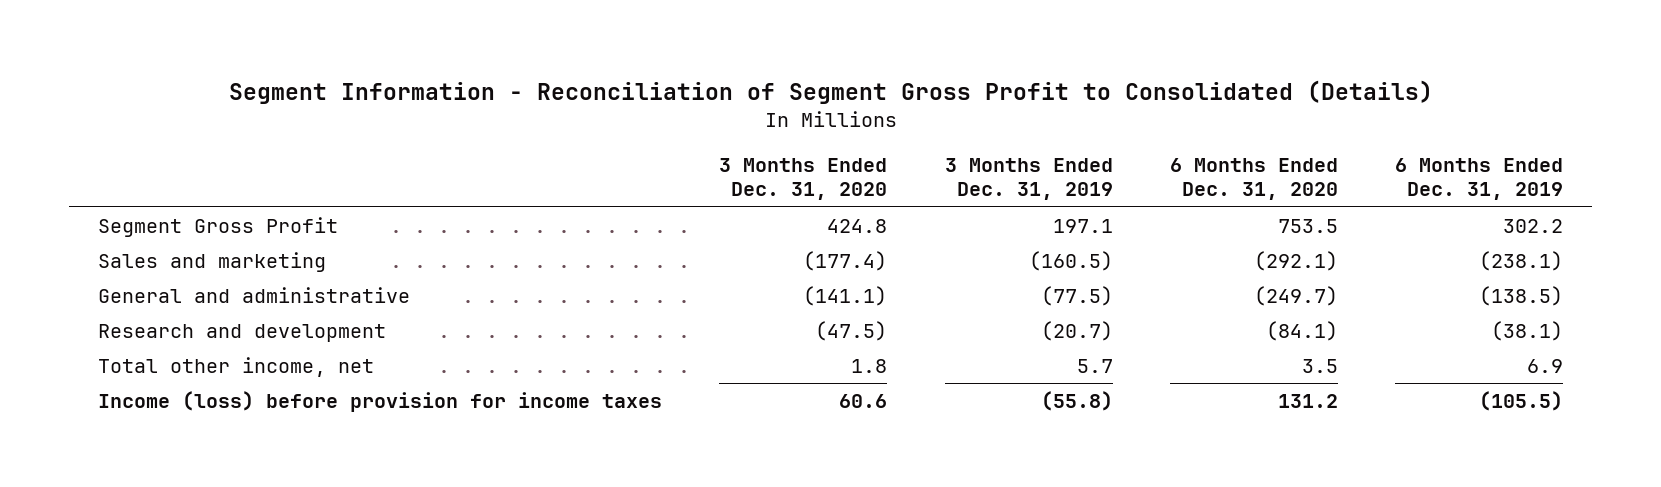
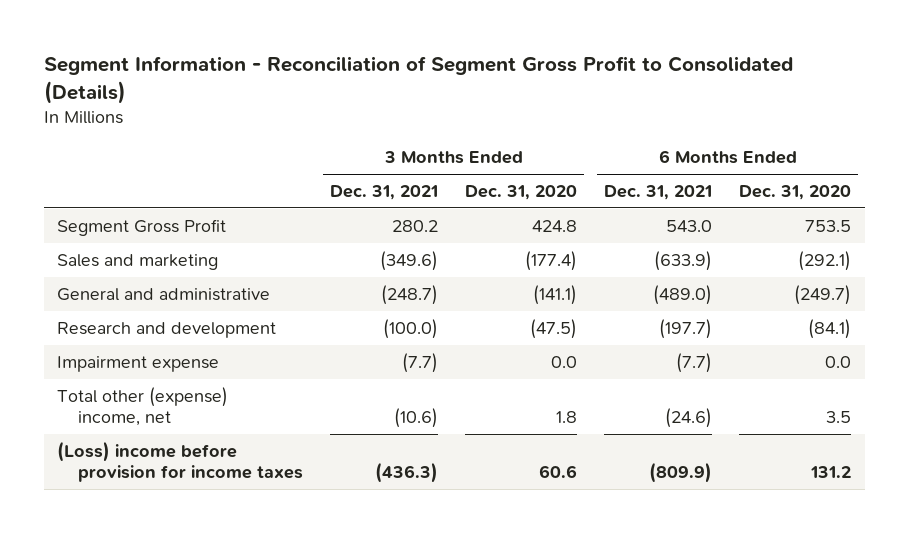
- | 3 Months Ended Dec. 31, 2020 | 3 Months Ended Dec. 31, 2019 | 6 Months Ended Dec. 31, 2020 | 6 Months Ended Dec. 31, 2019
+ | 3 Months Ended Dec. 31, 2021 | 3 Months Ended Dec. 31, 2020 | 6 Months Ended Dec. 31, 2021 | 6 Months Ended Dec. 31, 2020
- Total other income, net | 1.8 | 5.7 | 3.5 | 6.9
- Income (loss) before provision for income taxes | 60.6 | (55.8) | 131.2 | (105.5)
+ Impairment expense | (7.7) | 0.0 | (7.7) | 0.0
+ Total other (expense) income, net | (10.6) | 1.8 | (24.6) | 3.5
+ (Loss) income before provision for income taxes | (436.3) | 60.6 | (809.9) | 131.2

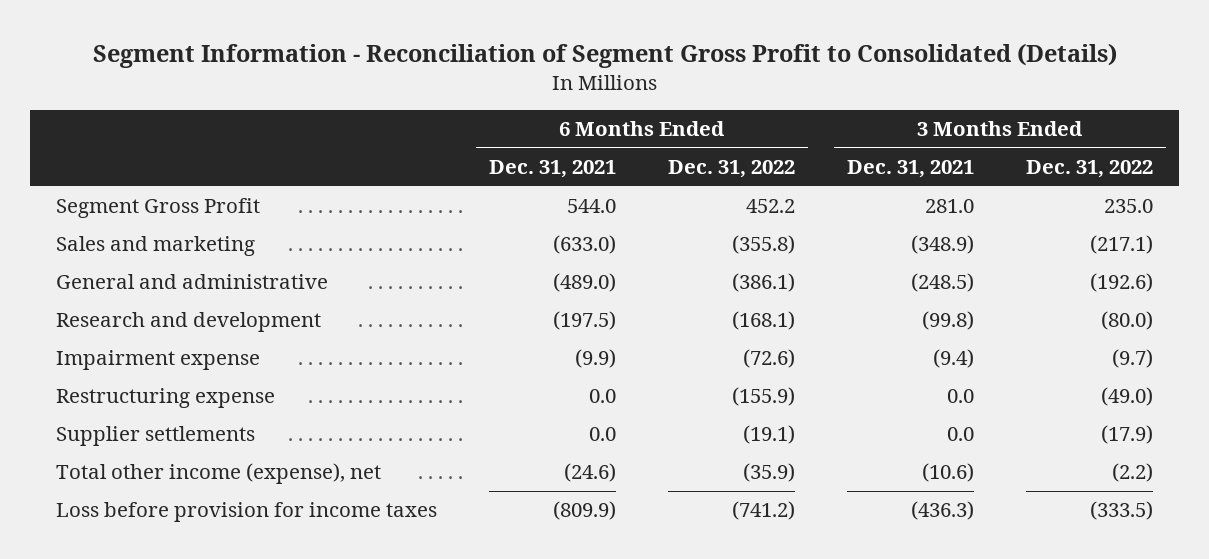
- | 3 Months Ended Dec. 31, 2021 | 3 Months Ended Dec. 31, 2020 | 6 Months Ended Dec. 31, 2021 | 6 Months Ended Dec. 31, 2020
+ | 6 Months Ended Dec. 31, 2021 | 6 Months Ended Dec. 31, 2022 | 3 Months Ended Dec. 31, 2021 | 3 Months Ended Dec. 31, 2022
- Segment Gross Profit | 280.2 | 424.8 | 543.0 | 753.5
- Sales and marketing | (349.6) | (177.4) | (633.9) | (292.1)
- General and administrative | (248.7) | (141.1) | (489.0) | (249.7)
- Research and development | (100.0) | (47.5) | (197.7) | (84.1)
- Impairment expense | (7.7) | 0.0 | (7.7) | 0.0
- Total other (expense) income, net | (10.6) | 1.8 | (24.6) | 3.5
- (Loss) income before provision for income taxes | (436.3) | 60.6 | (809.9) | 131.2
+ Segment Gross Profit | 544.0 | 452.2 | 281.0 | 235.0
+ Sales and marketing | (633.0) | (355.8) | (348.9) | (217.1)
+ General and administrative | (489.0) | (386.1) | (248.5) | (192.6)
+ Research and development | (197.5) | (168.1) | (99.8) | (80.0)
+ Impairment expense | (9.9) | (72.6) | (9.4) | (9.7)
+ Restructuring expense | 0.0 | (155.9) | 0.0 | (49.0)
+ Supplier settlements | 0.0 | (19.1) | 0.0 | (17.9)
+ Total other income (expense), net | (24.6) | (35.9) | (10.6) | (2.2)
+ Loss before provision for income taxes | (809.9) | (741.2) | (436.3) | (333.5)

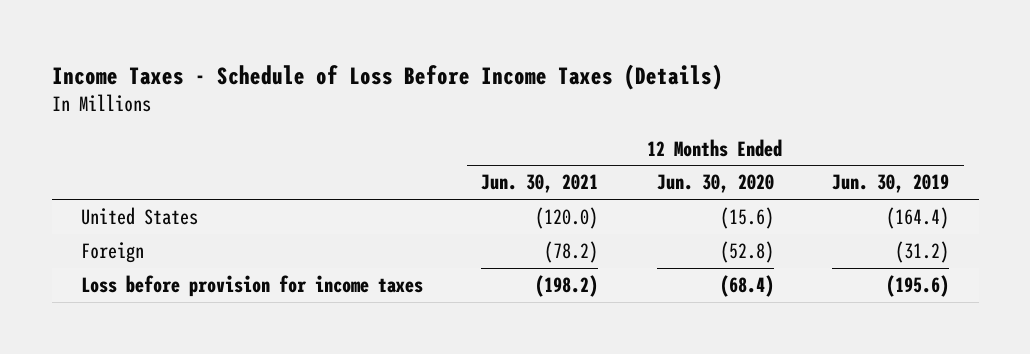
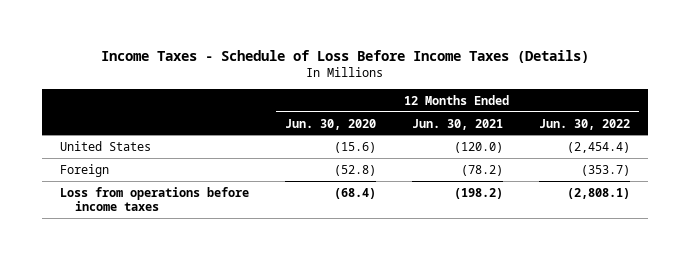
- | 12 Months Ended Jun. 30, 2021 | 12 Months Ended Jun. 30, 2020 | 12 Months Ended Jun. 30, 2019
+ | 12 Months Ended Jun. 30, 2020 | 12 Months Ended Jun. 30, 2021 | 12 Months Ended Jun. 30, 2022
- Loss before provision for income taxes | (198.2) | (68.4) | (195.6)
+ Loss from operations before income taxes | (68.4) | (198.2) | (2,808.1)

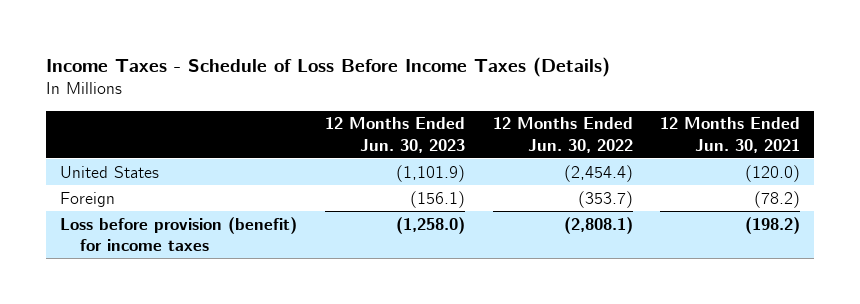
- | 12 Months Ended Jun. 30, 2020 | 12 Months Ended Jun. 30, 2021 | 12 Months Ended Jun. 30, 2022
+ | 12 Months Ended Jun. 30, 2023 | 12 Months Ended Jun. 30, 2022 | 12 Months Ended Jun. 30, 2021
- Loss from operations before income taxes | (68.4) | (198.2) | (2,808.1)
+ Loss before provision (benefit) for income taxes | (1,258.0) | (2,808.1) | (198.2)

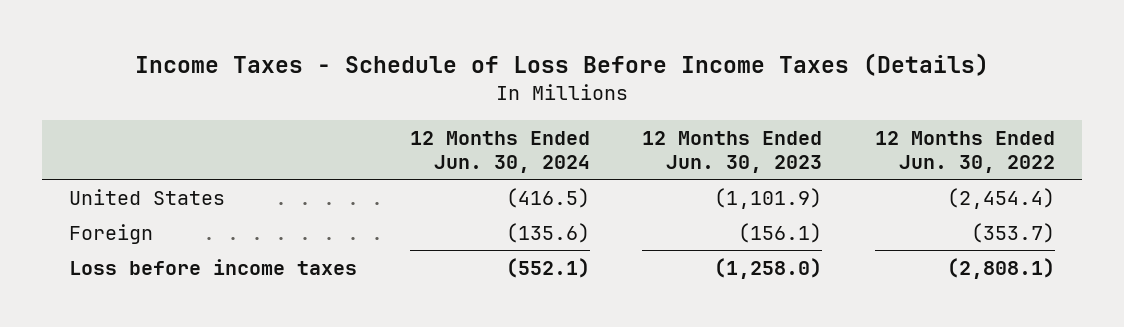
- | 12 Months Ended Jun. 30, 2023 | 12 Months Ended Jun. 30, 2022 | 12 Months Ended Jun. 30, 2021
+ | 12 Months Ended Jun. 30, 2024 | 12 Months Ended Jun. 30, 2023 | 12 Months Ended Jun. 30, 2022
- Loss before provision (benefit) for income taxes | (1,258.0) | (2,808.1) | (198.2)
+ Loss before income taxes | (552.1) | (1,258.0) | (2,808.1)

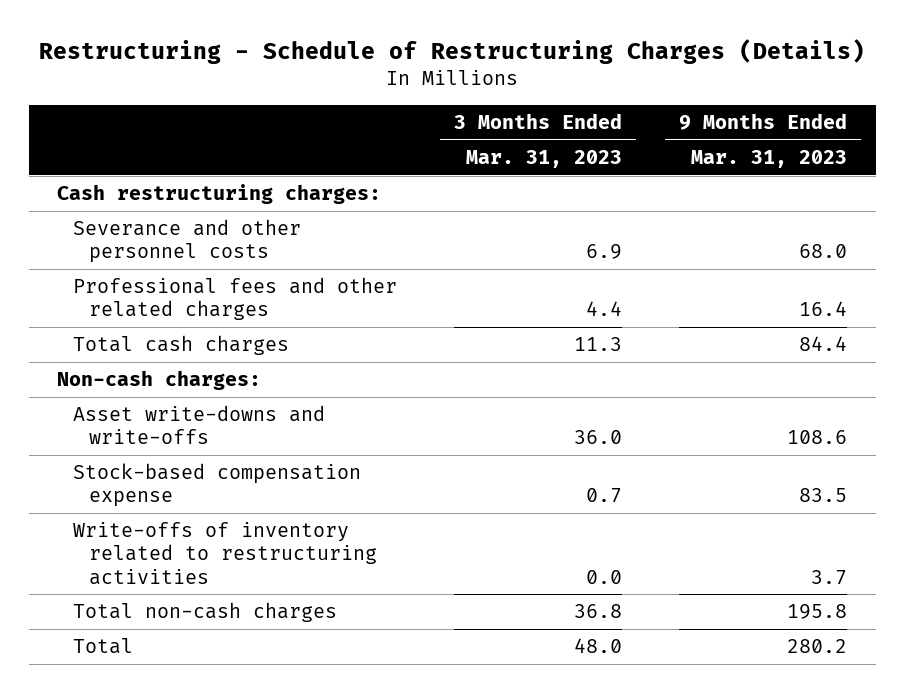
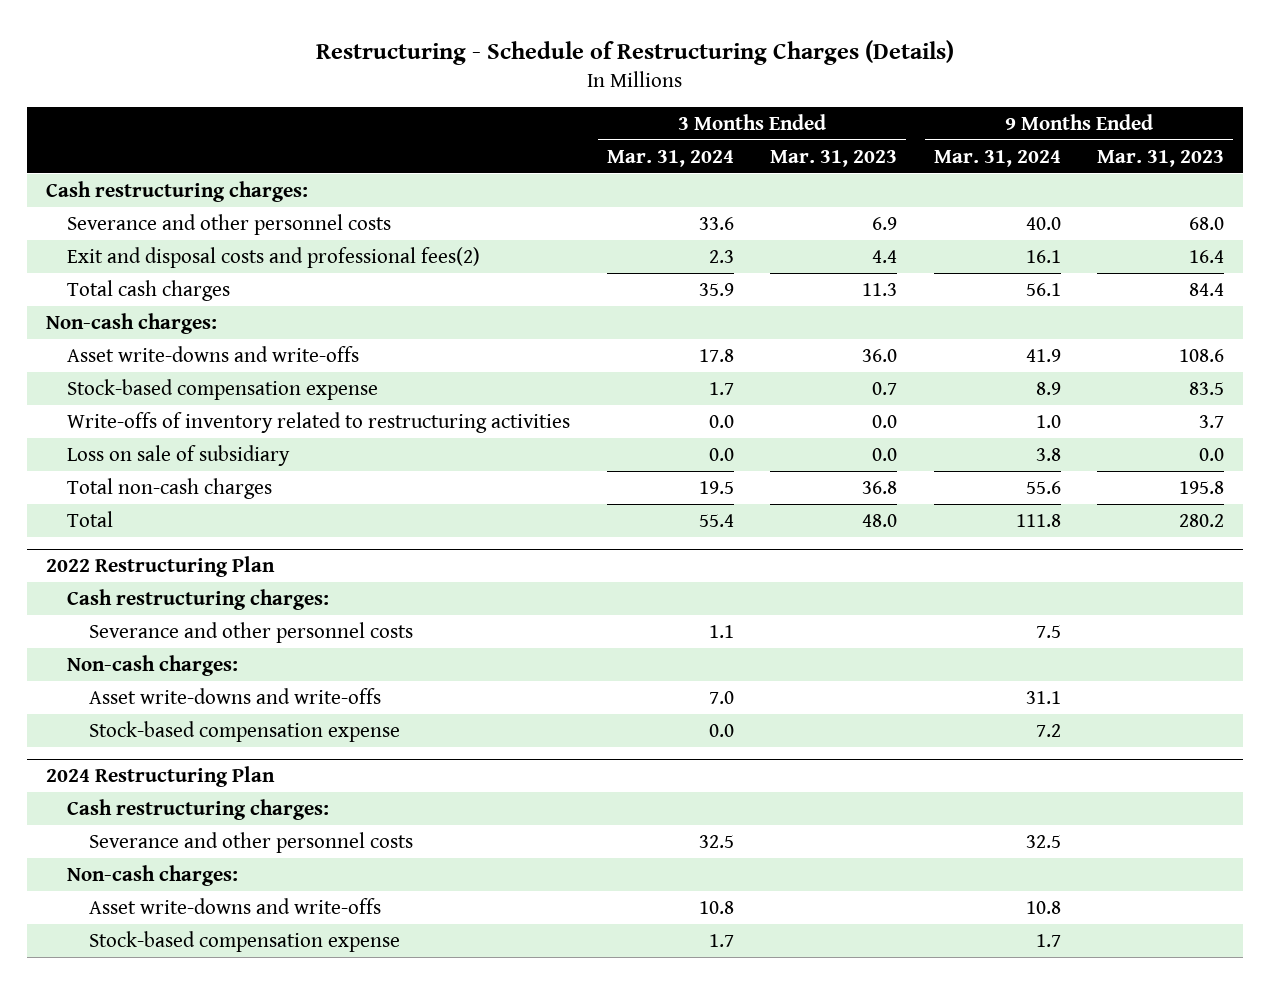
- | 3 Months Ended Mar. 31, 2023 | 9 Months Ended Mar. 31, 2023
+ | 3 Months Ended Mar. 31, 2024 | 3 Months Ended Mar. 31, 2023 | 9 Months Ended Mar. 31, 2024 | 9 Months Ended Mar. 31, 2023
- Professional fees and other related charges | 4.4 | 16.4
+ Exit and disposal costs and professional fees(2) | 2.3 | 4.4 | 16.1 | 16.4
+ Loss on sale of subsidiary | 0.0 | 0.0 | 3.8 | 0.0
+ 2022 Restructuring Plan
+ Cash restructuring charges:
+ Severance and other personnel costs | 1.1 | | 7.5 |
+ Non-cash charges:
+ Asset write-downs and write-offs | 7.0 | | 31.1 |
+ Stock-based compensation expense | 0.0 | | 7.2 |
+ 2024 Restructuring Plan
+ Cash restructuring charges:
+ Severance and other personnel costs | 32.5 | | 32.5 |
+ Non-cash charges:
+ Asset write-downs and write-offs | 10.8 | | 10.8 |
+ Stock-based compensation expense | 1.7 | | 1.7 |

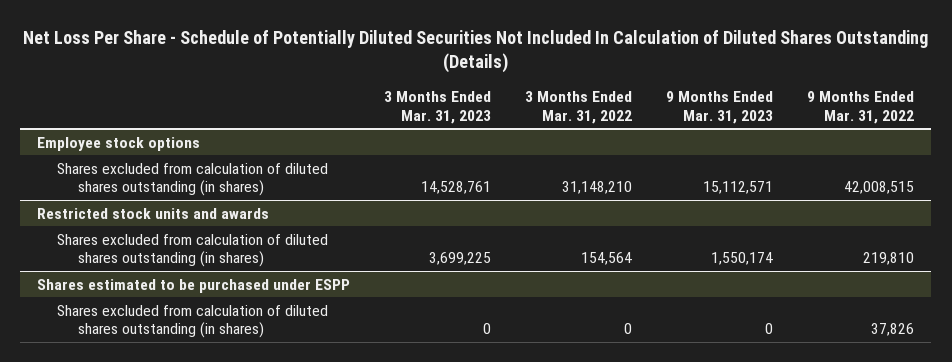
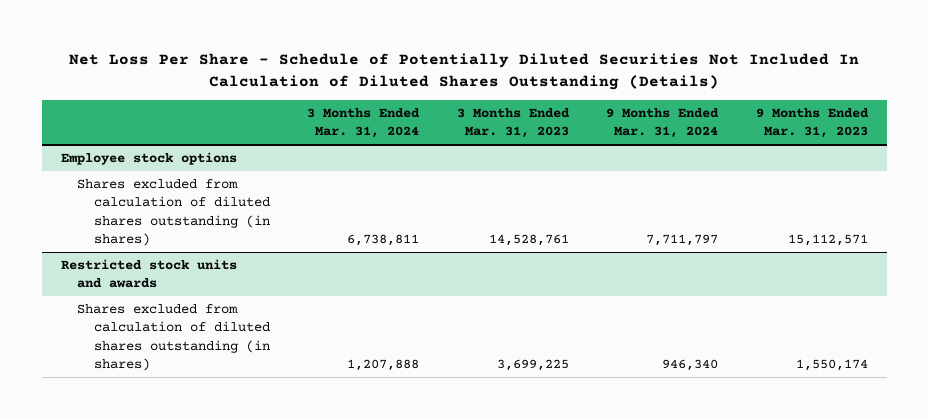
- | 3 Months Ended Mar. 31, 2023 | 3 Months Ended Mar. 31, 2022 | 9 Months Ended Mar. 31, 2023 | 9 Months Ended Mar. 31, 2022
+ | 3 Months Ended Mar. 31, 2024 | 3 Months Ended Mar. 31, 2023 | 9 Months Ended Mar. 31, 2024 | 9 Months Ended Mar. 31, 2023
- Shares estimated to be purchased under ESPP
- Shares excluded from calculation of diluted shares outstanding (in shares) | 0 | 0 | 0 | 37,826

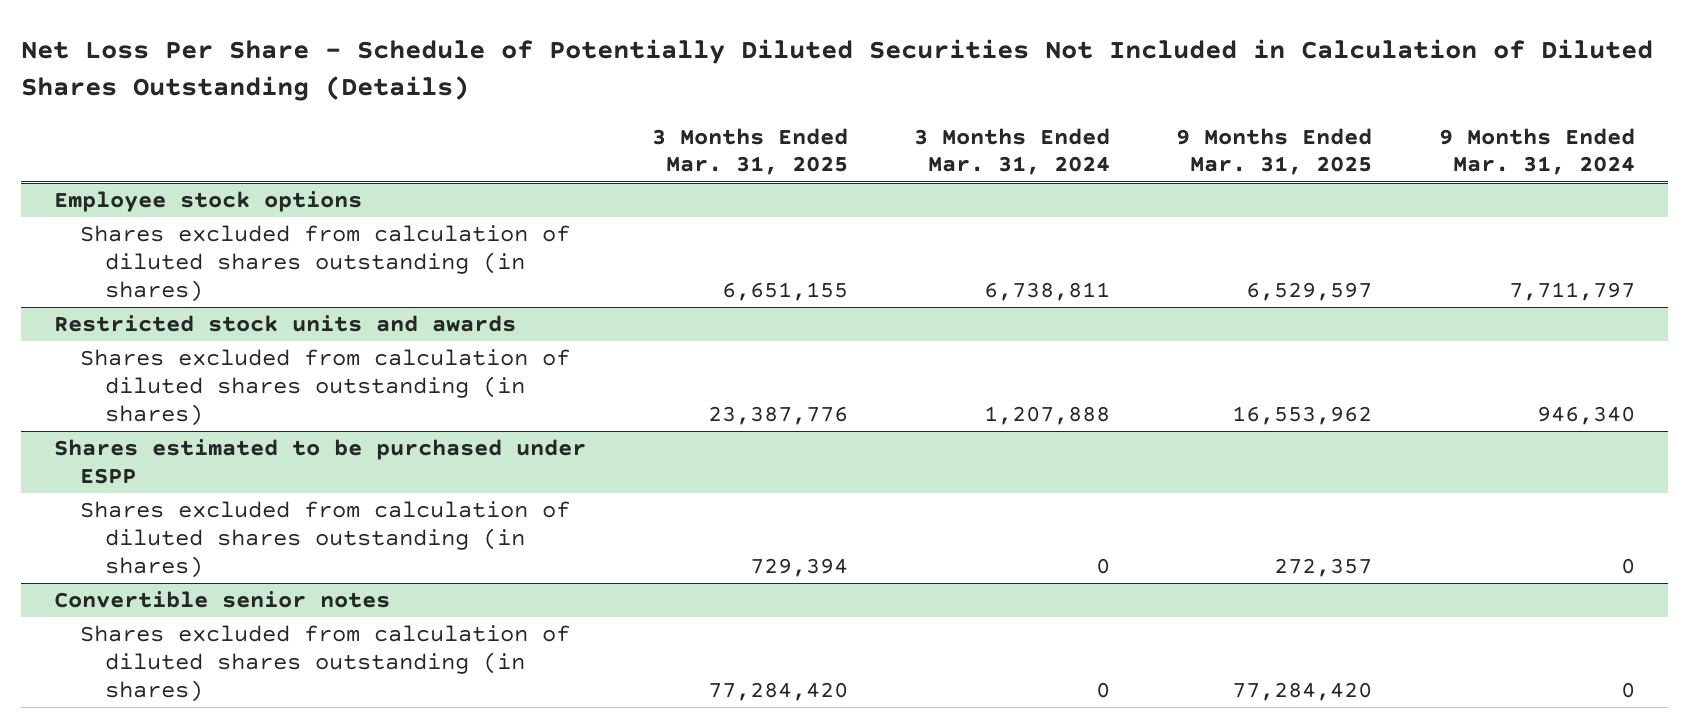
- Net Loss Per Share - Schedule of Potentially Diluted Securities Not Included In Calculation of Diluted Shares Outstanding (Details)
+ Net Loss Per Share - Schedule of Potentially Diluted Securities Not Included in Calculation of Diluted Shares Outstanding (Details)
- | 3 Months Ended Mar. 31, 2024 | 3 Months Ended Mar. 31, 2023 | 9 Months Ended Mar. 31, 2024 | 9 Months Ended Mar. 31, 2023
+ | 3 Months Ended Mar. 31, 2025 | 3 Months Ended Mar. 31, 2024 | 9 Months Ended Mar. 31, 2025 | 9 Months Ended Mar. 31, 2024
+ Shares estimated to be purchased under ESPP
+ Shares excluded from calculation of diluted shares outstanding (in shares) | 729,394 | 0 | 272,357 | 0
+ Convertible senior notes
+ Shares excluded from calculation of diluted shares outstanding (in shares) | 77,284,420 | 0 | 77,284,420 | 0

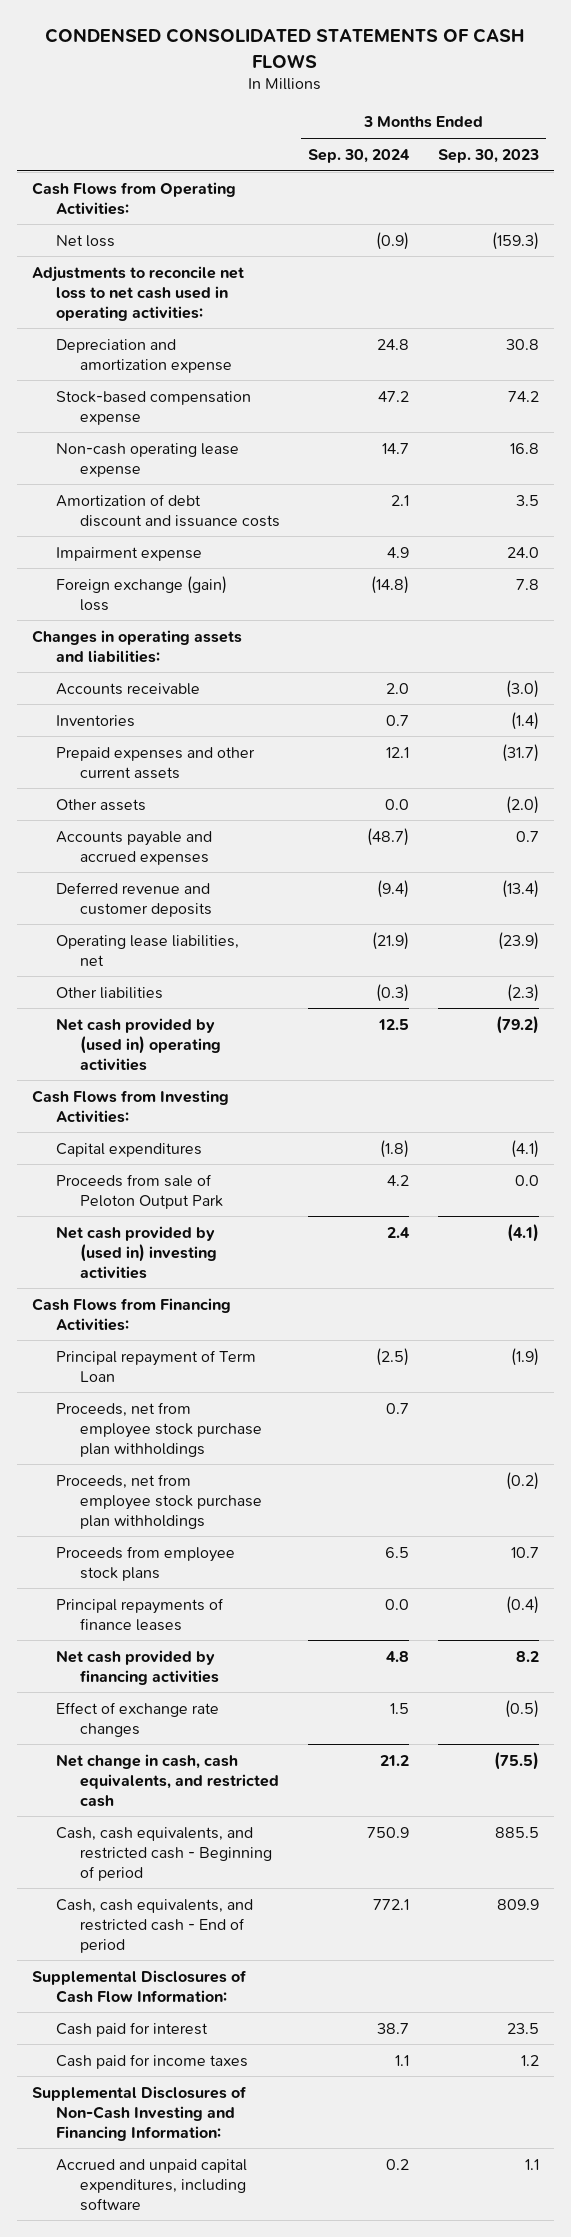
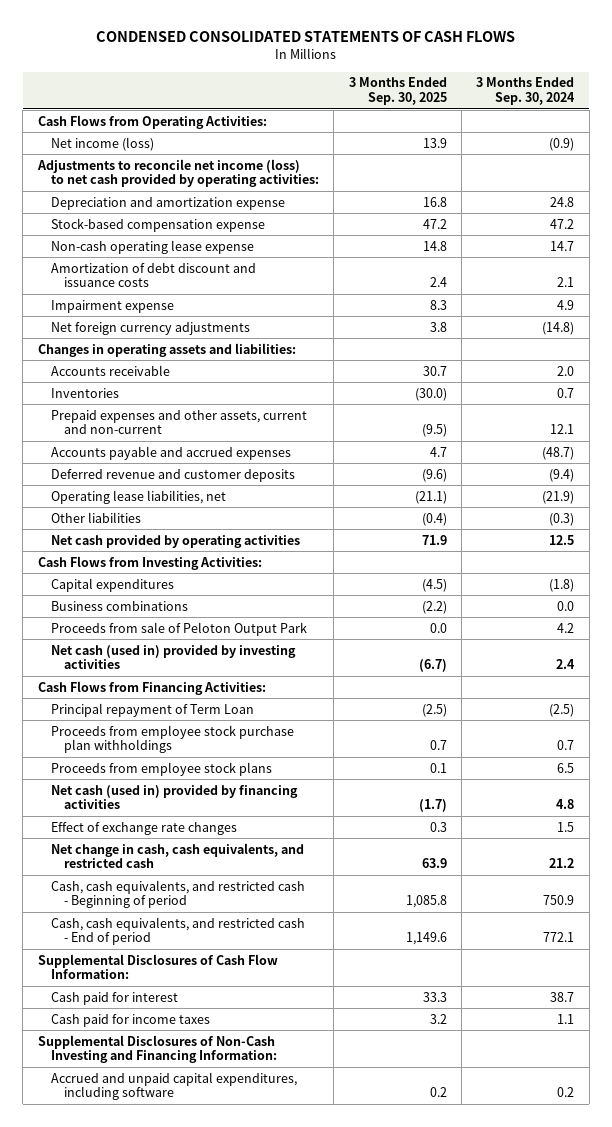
- | 3 Months Ended Sep. 30, 2024 | 3 Months Ended Sep. 30, 2023
+ | 3 Months Ended Sep. 30, 2025 | 3 Months Ended Sep. 30, 2024
- Net loss | (0.9) | (159.3)
- Adjustments to reconcile net loss to net cash used in operating activities:
+ Net income (loss) | 13.9 | (0.9)
+ Adjustments to reconcile net income (loss) to net cash provided by operating activities:
- Foreign exchange (gain) loss | (14.8) | 7.8
+ Net foreign currency adjustments | 3.8 | (14.8)
- Prepaid expenses and other current assets | 12.1 | (31.7)
- Other assets | 0.0 | (2.0)
+ Prepaid expenses and other assets, current and non-current | (9.5) | 12.1
- Net cash provided by (used in) operating activities | 12.5 | (79.2)
+ Net cash provided by operating activities | 71.9 | 12.5
+ Business combinations | (2.2) | 0.0
- Net cash provided by (used in) investing activities | 2.4 | (4.1)
+ Net cash (used in) provided by investing activities | (6.7) | 2.4
- Proceeds, net from employee stock purchase plan withholdings | 0.7 |
- Proceeds, net from employee stock purchase plan withholdings | | (0.2)
+ Proceeds from employee stock purchase plan withholdings | 0.7 | 0.7
- Principal repayments of finance leases | 0.0 | (0.4)
- Net cash provided by financing activities | 4.8 | 8.2
+ Net cash (used in) provided by financing activities | (1.7) | 4.8

